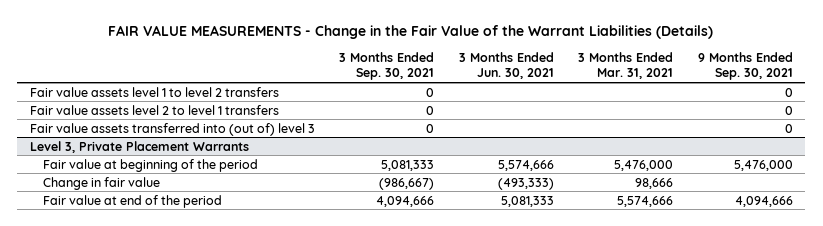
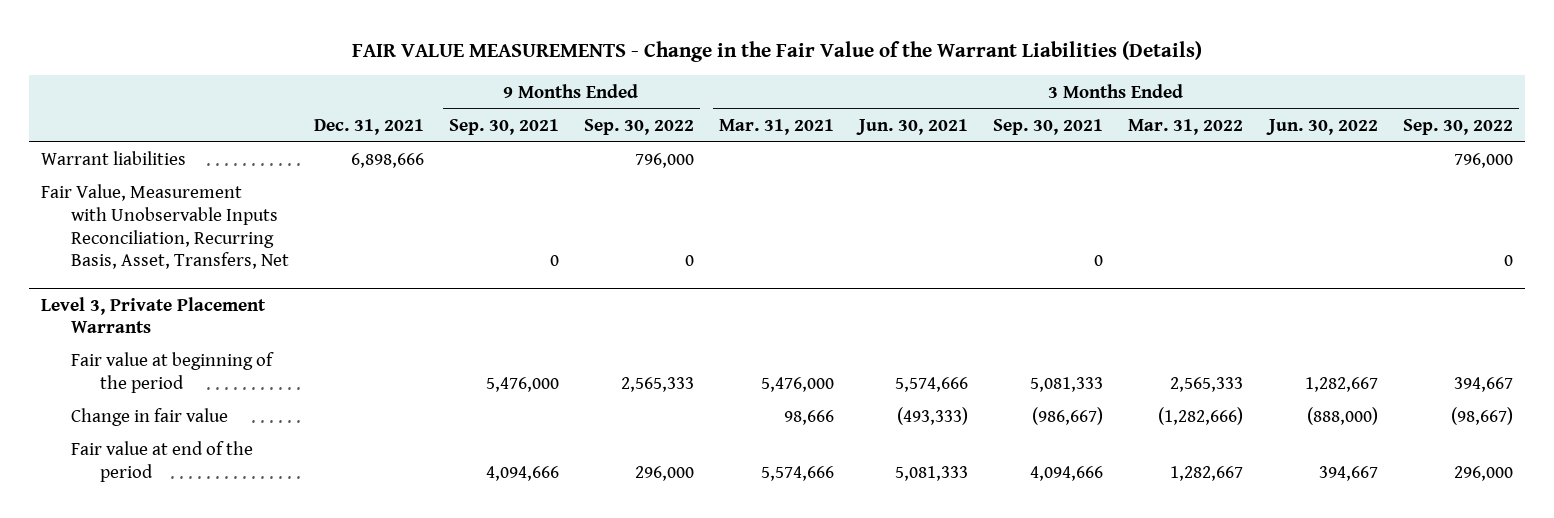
- | 3 Months Ended Sep. 30, 2021 | 3 Months Ended Jun. 30, 2021 | 3 Months Ended Mar. 31, 2021 | 9 Months Ended Sep. 30, 2021
+ | Dec. 31, 2021 | 9 Months Ended Sep. 30, 2021 | 9 Months Ended Sep. 30, 2022 | 3 Months Ended Mar. 31, 2021 | 3 Months Ended Jun. 30, 2021 | 3 Months Ended Sep. 30, 2021 | 3 Months Ended Mar. 31, 2022 | 3 Months Ended Jun. 30, 2022 | 3 Months Ended Sep. 30, 2022
- Fair value assets level 1 to level 2 transfers | 0 | | | 0
- Fair value assets level 2 to level 1 transfers | 0 | | | 0
- Fair value assets transferred into (out of) level 3 | 0 | | | 0
+ Warrant liabilities | 6,898,666 | | 796,000 | | | | | | 796,000
+ Fair Value, Measurement with Unobservable Inputs Reconciliation, Recurring Basis, Asset, Transfers, Net | | 0 | 0 | | | 0 | | | 0

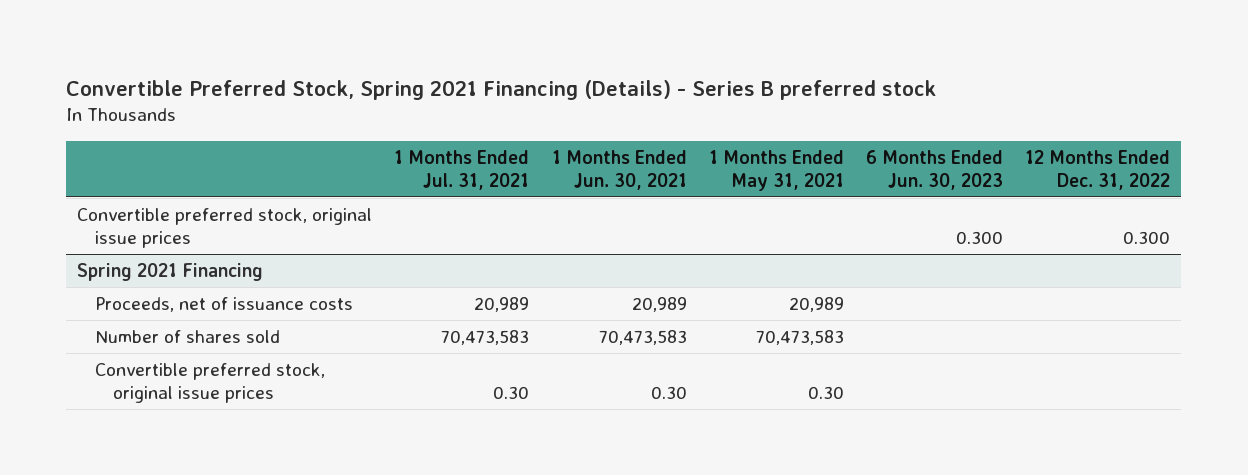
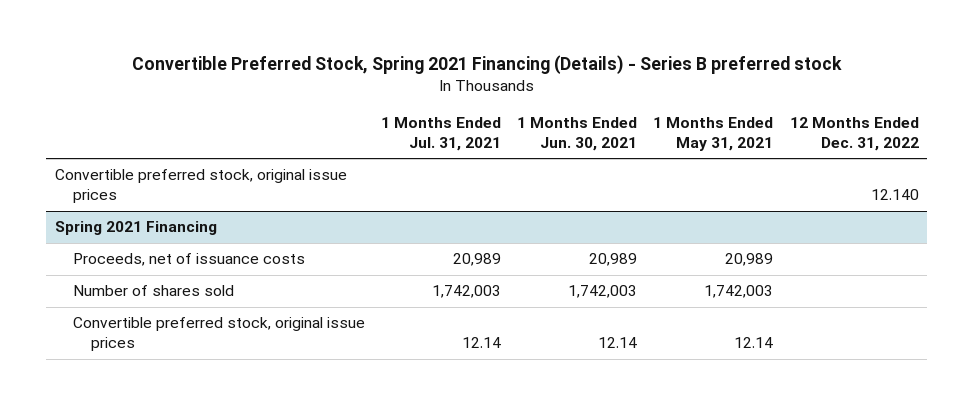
- | 1 Months Ended Jul. 31, 2021 | 1 Months Ended Jun. 30, 2021 | 1 Months Ended May 31, 2021 | 6 Months Ended Jun. 30, 2023 | 12 Months Ended Dec. 31, 2022
+ | 1 Months Ended Jul. 31, 2021 | 1 Months Ended Jun. 30, 2021 | 1 Months Ended May 31, 2021 | 12 Months Ended Dec. 31, 2022
- Convertible preferred stock, original issue prices | | | | 0.300 | 0.300
+ Convertible preferred stock, original issue prices | | | | 12.140
@ Spring 2021 Financing
- Number of shares sold | 70,473,583 | 70,473,583 | 70,473,583 | |
- Convertible preferred stock, original issue prices | 0.30 | 0.30 | 0.30 | |
+ Number of shares sold | 1,742,003 | 1,742,003 | 1,742,003 |
+ Convertible preferred stock, original issue prices | 12.14 | 12.14 | 12.14 |

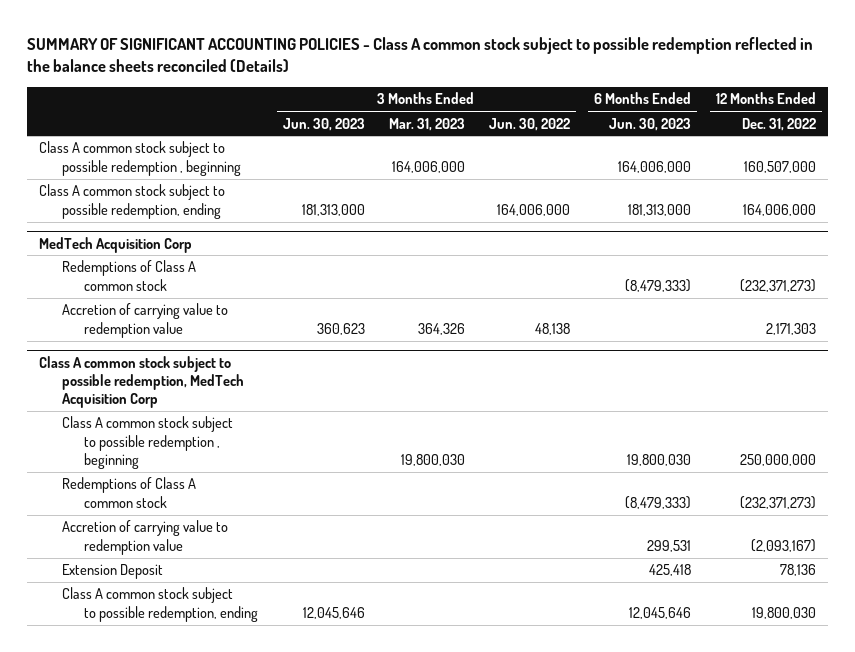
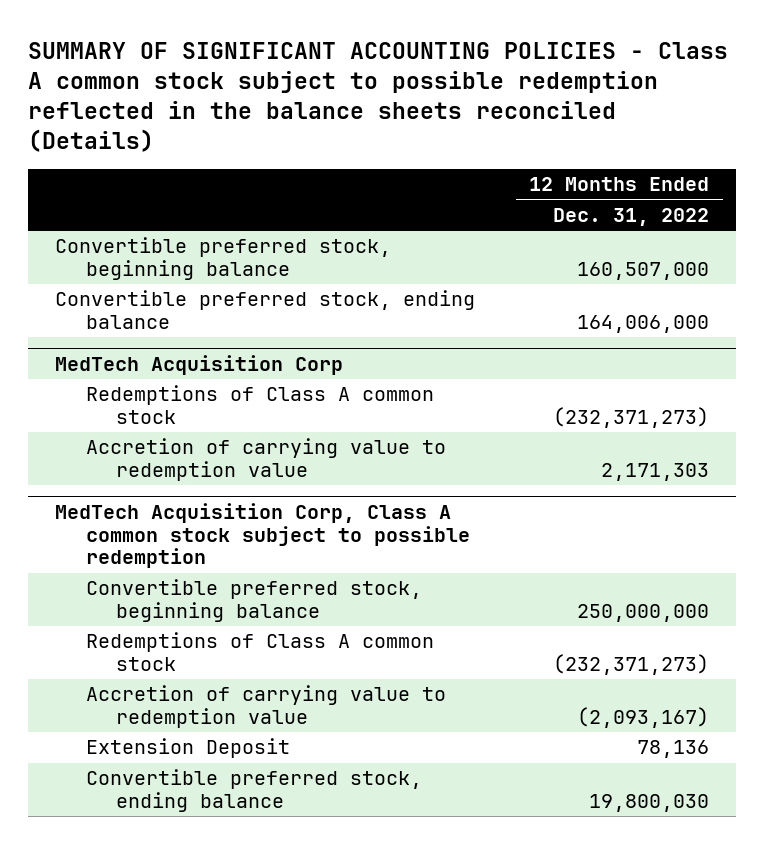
- | 3 Months Ended Jun. 30, 2023 | 3 Months Ended Mar. 31, 2023 | 3 Months Ended Jun. 30, 2022 | 6 Months Ended Jun. 30, 2023 | 12 Months Ended Dec. 31, 2022
+ | 12 Months Ended Dec. 31, 2022
- Class A common stock subject to possible redemption , beginning | | 164,006,000 | | 164,006,000 | 160,507,000
- Class A common stock subject to possible redemption, ending | 181,313,000 | | 164,006,000 | 181,313,000 | 164,006,000
+ Convertible preferred stock, beginning balance | 160,507,000
+ Convertible preferred stock, ending balance | 164,006,000
- Class A common stock subject to possible redemption, MedTech Acquisition Corp
- Class A common stock subject to possible redemption , beginning | | 19,800,030 | | 19,800,030 | 250,000,000
+ MedTech Acquisition Corp, Class A common stock subject to possible redemption
+ Convertible preferred stock, beginning balance | 250,000,000
- Class A common stock subject to possible redemption, ending | 12,045,646 | | | 12,045,646 | 19,800,030
+ Convertible preferred stock, ending balance | 19,800,030

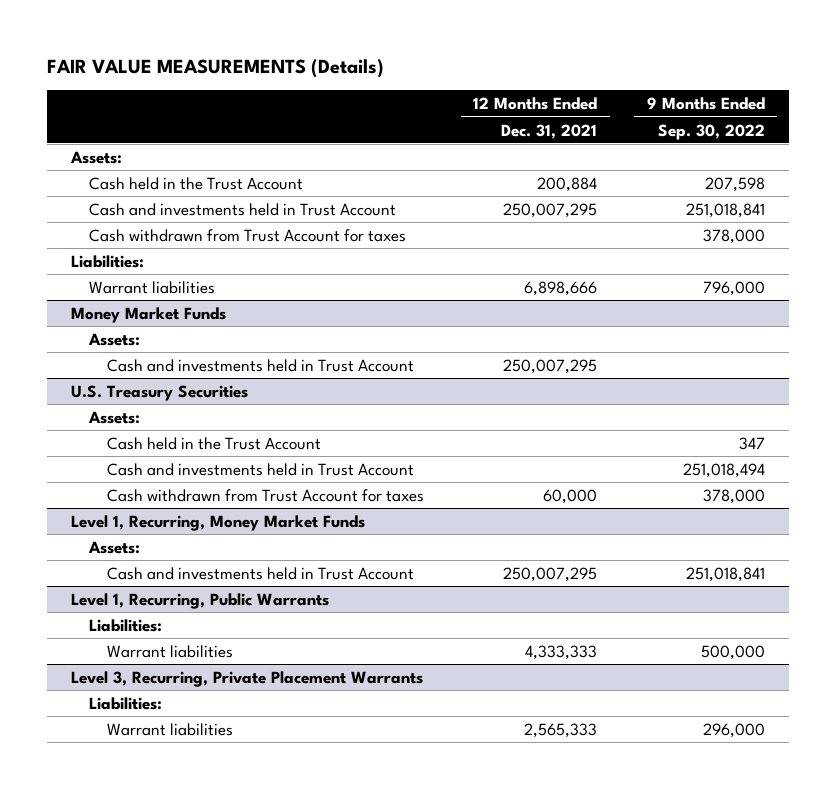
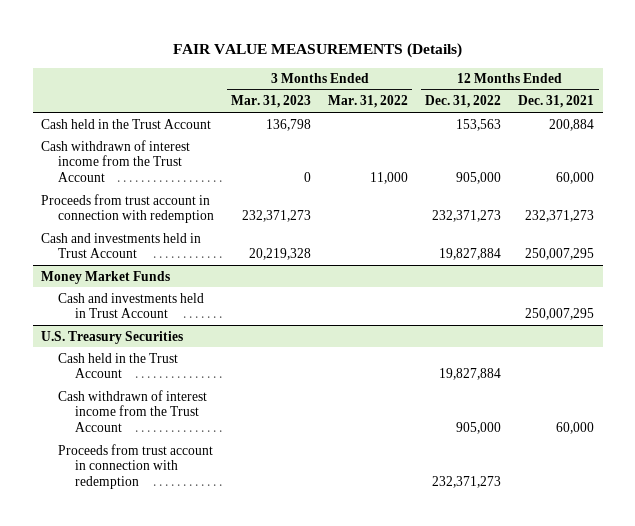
- | 12 Months Ended Dec. 31, 2021 | 9 Months Ended Sep. 30, 2022
+ | 3 Months Ended Mar. 31, 2023 | 3 Months Ended Mar. 31, 2022 | 12 Months Ended Dec. 31, 2022 | 12 Months Ended Dec. 31, 2021
- Assets:
+ Cash withdrawn of interest income from the Trust Account | 0 | 11,000 | 905,000 | 60,000
+ Proceeds from trust account in connection with redemption | 232,371,273 | | 232,371,273 | 232,371,273
- Cash withdrawn from Trust Account for taxes | | 378,000
- Liabilities:
- Warrant liabilities | 6,898,666 | 796,000
@ Money Market Funds
- Assets:
@ U.S. Treasury Securities
- Assets:
- Cash and investments held in Trust Account | | 251,018,494
- Cash withdrawn from Trust Account for taxes | 60,000 | 378,000
- Level 1, Recurring, Money Market Funds
- Assets:
- Cash and investments held in Trust Account | 250,007,295 | 251,018,841
- Level 1, Recurring, Public Warrants
- Liabilities:
- Warrant liabilities | 4,333,333 | 500,000
- Level 3, Recurring, Private Placement Warrants
- Liabilities:
- Warrant liabilities | 2,565,333 | 296,000
@ U.S. Treasury Securities
+ Cash withdrawn of interest income from the Trust Account | | | 905,000 | 60,000
+ Proceeds from trust account in connection with redemption | | | 232,371,273 |

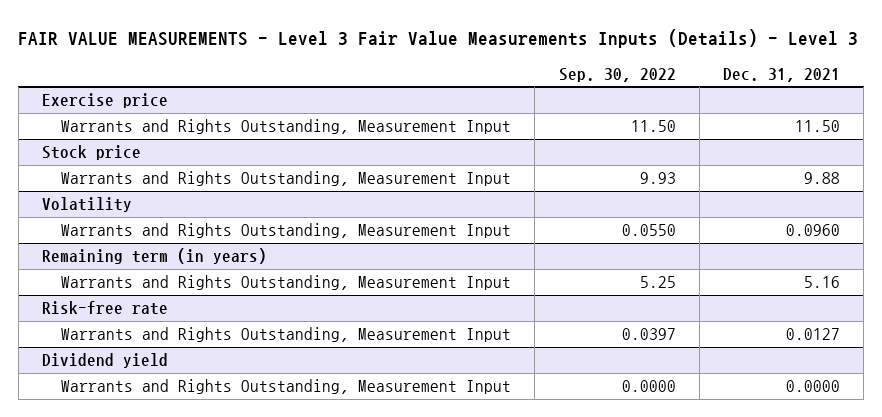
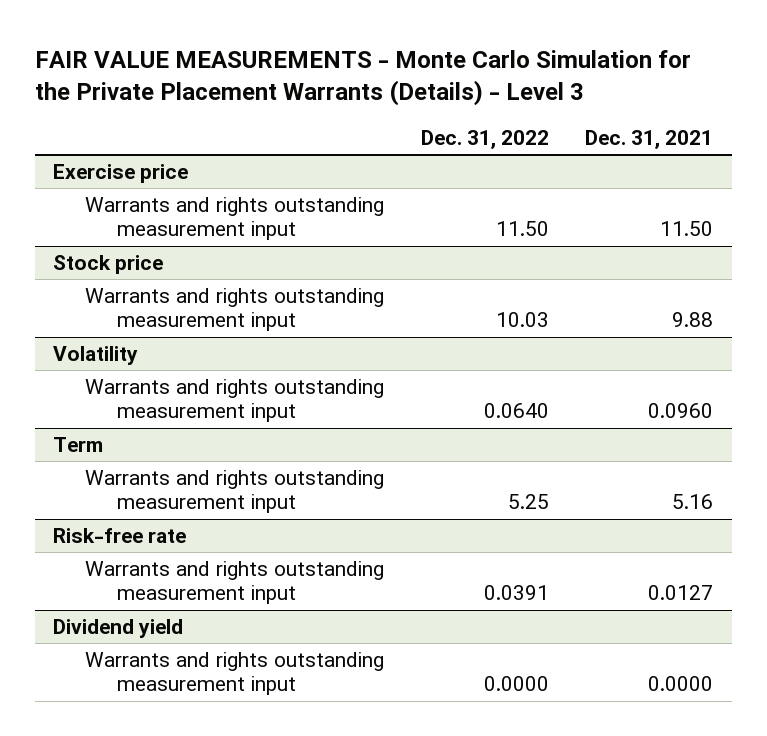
- FAIR VALUE MEASUREMENTS - Level 3 Fair Value Measurements Inputs (Details) - Level 3
+ FAIR VALUE MEASUREMENTS - Monte Carlo Simulation for the Private Placement Warrants (Details) - Level 3
- | Sep. 30, 2022 | Dec. 31, 2021
+ | Dec. 31, 2022 | Dec. 31, 2021
@ Exercise price
- Warrants and Rights Outstanding, Measurement Input | 11.50 | 11.50
+ Warrants and rights outstanding measurement input | 11.50 | 11.50
@ Stock price
- Warrants and Rights Outstanding, Measurement Input | 9.93 | 9.88
+ Warrants and rights outstanding measurement input | 10.03 | 9.88
@ Volatility
- Warrants and Rights Outstanding, Measurement Input | 0.0550 | 0.0960
- Remaining term (in years)
- Warrants and Rights Outstanding, Measurement Input | 5.25 | 5.16
@ Volatility
+ Warrants and rights outstanding measurement input | 0.0640 | 0.0960
+ Term
+ Warrants and rights outstanding measurement input | 5.25 | 5.16
@ Risk-free rate
- Warrants and Rights Outstanding, Measurement Input | 0.0397 | 0.0127
+ Warrants and rights outstanding measurement input | 0.0391 | 0.0127
@ Dividend yield
- Warrants and Rights Outstanding, Measurement Input | 0.0000 | 0.0000
+ Warrants and rights outstanding measurement input | 0.0000 | 0.0000

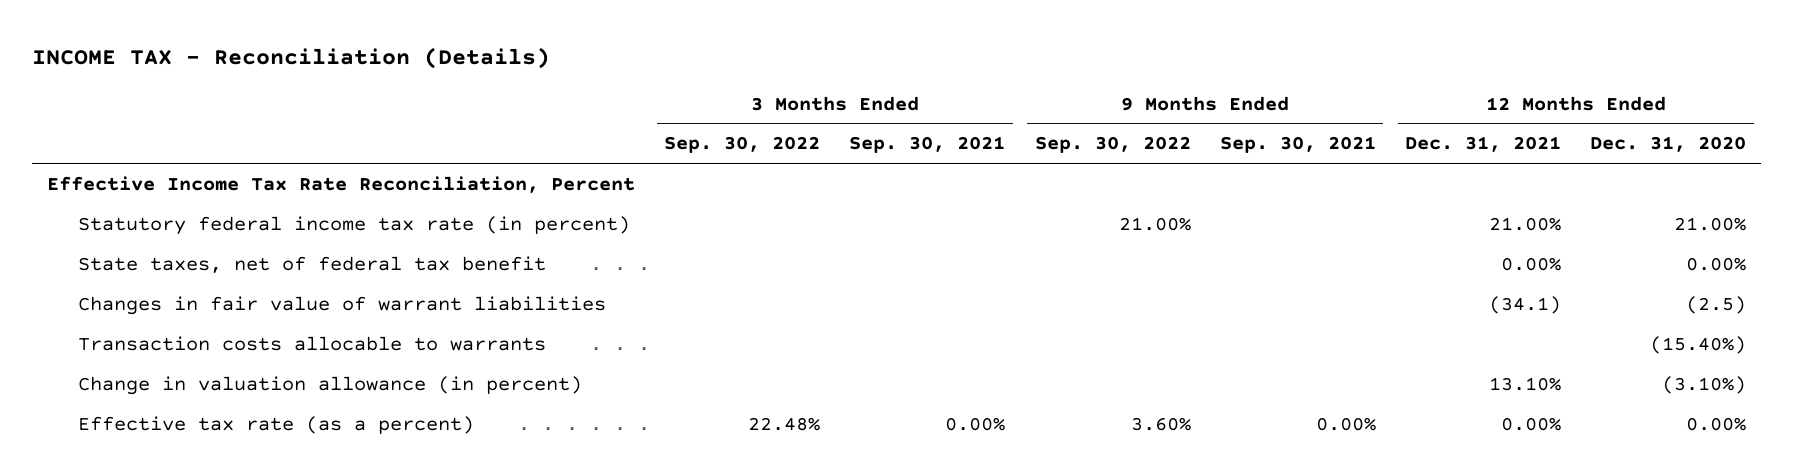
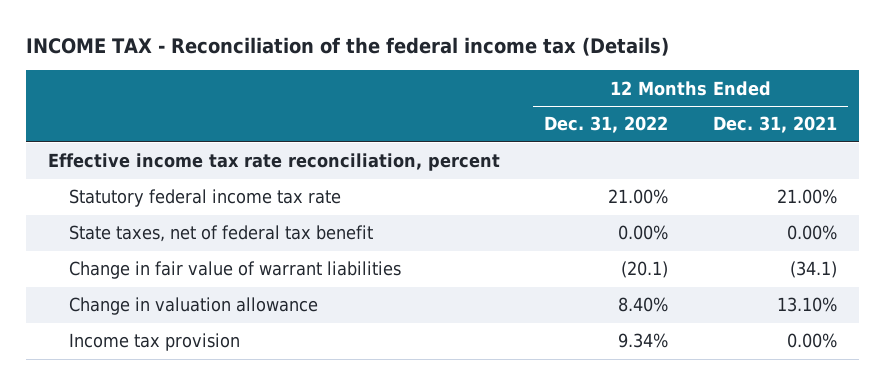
- INCOME TAX - Reconciliation (Details)
+ INCOME TAX - Reconciliation of the federal income tax (Details)
- | 3 Months Ended Sep. 30, 2022 | 3 Months Ended Sep. 30, 2021 | 9 Months Ended Sep. 30, 2022 | 9 Months Ended Sep. 30, 2021 | 12 Months Ended Dec. 31, 2021 | 12 Months Ended Dec. 31, 2020
+ | 12 Months Ended Dec. 31, 2022 | 12 Months Ended Dec. 31, 2021
- Effective Income Tax Rate Reconciliation, Percent
- Statutory federal income tax rate (in percent) | | | 21.00% | | 21.00% | 21.00%
+ Effective income tax rate reconciliation, percent
+ Statutory federal income tax rate | 21.00% | 21.00%
- Changes in fair value of warrant liabilities | | | | | (34.1) | (2.5)
- Transaction costs allocable to warrants | | | | | | (15.40%)
- Change in valuation allowance (in percent) | | | | | 13.10% | (3.10%)
- Effective tax rate (as a percent) | 22.48% | 0.00% | 3.60% | 0.00% | 0.00% | 0.00%
+ Change in fair value of warrant liabilities | (20.1) | (34.1)
+ Change in valuation allowance | 8.40% | 13.10%
+ Income tax provision | 9.34% | 0.00%

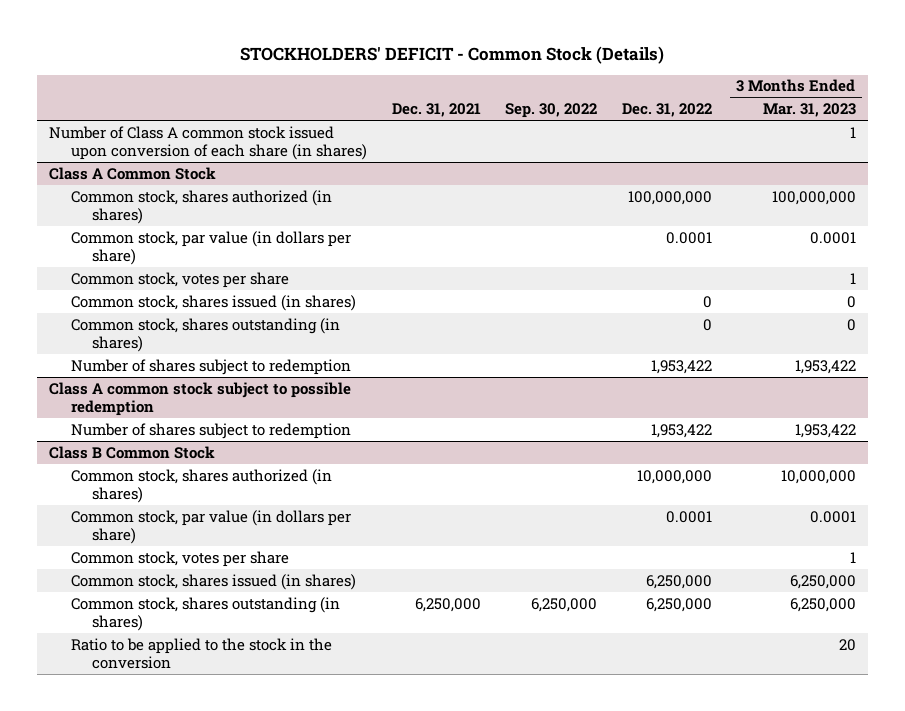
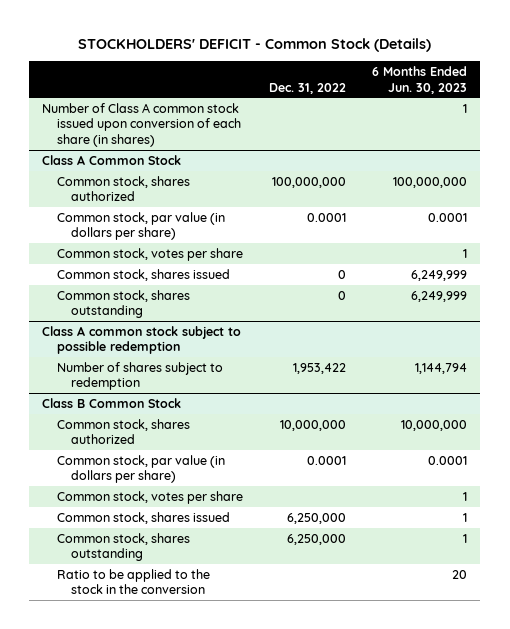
- | Dec. 31, 2021 | Sep. 30, 2022 | Dec. 31, 2022 | 3 Months Ended Mar. 31, 2023
+ | Dec. 31, 2022 | 6 Months Ended Jun. 30, 2023
@ Class A Common Stock
- Common stock, shares authorized (in shares) | | | 100,000,000 | 100,000,000
+ Common stock, shares authorized | 100,000,000 | 100,000,000
- Common stock, shares issued (in shares) | | | 0 | 0
- Common stock, shares outstanding (in shares) | | | 0 | 0
- Number of shares subject to redemption | | | 1,953,422 | 1,953,422
+ Common stock, shares issued | 0 | 6,249,999
+ Common stock, shares outstanding | 0 | 6,249,999
@ Class B Common Stock
- Common stock, shares authorized (in shares) | | | 10,000,000 | 10,000,000
+ Common stock, shares authorized | 10,000,000 | 10,000,000
- Common stock, shares issued (in shares) | | | 6,250,000 | 6,250,000
- Common stock, shares outstanding (in shares) | 6,250,000 | 6,250,000 | 6,250,000 | 6,250,000
+ Common stock, shares issued | 6,250,000 | 1
+ Common stock, shares outstanding | 6,250,000 | 1

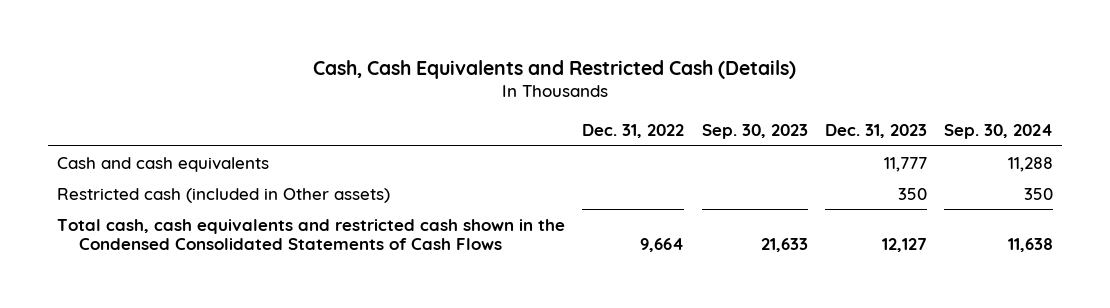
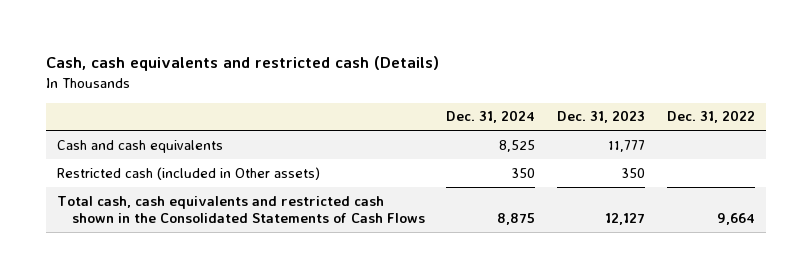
- Cash, Cash Equivalents and Restricted Cash (Details)
+ Cash, cash equivalents and restricted cash (Details)
- | Dec. 31, 2022 | Sep. 30, 2023 | Dec. 31, 2023 | Sep. 30, 2024
+ | Dec. 31, 2024 | Dec. 31, 2023 | Dec. 31, 2022
- Total cash, cash equivalents and restricted cash shown in the Condensed Consolidated Statements of Cash Flows | 9,664 | 21,633 | 12,127 | 11,638
+ Total cash, cash equivalents and restricted cash shown in the Consolidated Statements of Cash Flows | 8,875 | 12,127 | 9,664

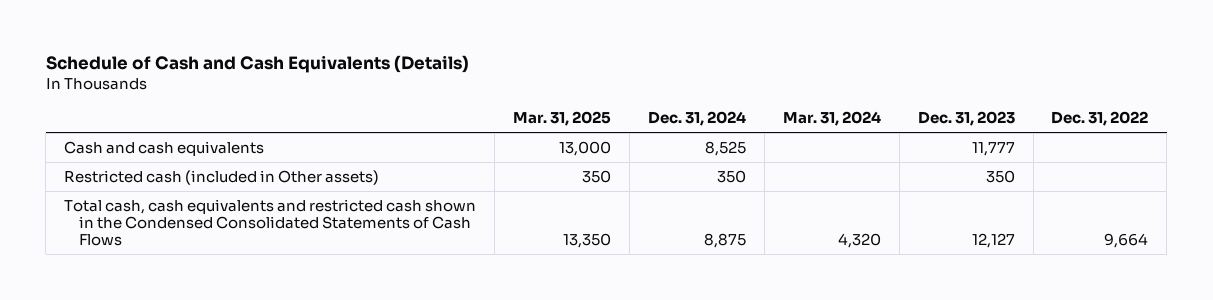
- Cash, cash equivalents and restricted cash (Details)
+ Schedule of Cash and Cash Equivalents (Details)
- | Dec. 31, 2024 | Dec. 31, 2023 | Dec. 31, 2022
+ | Mar. 31, 2025 | Dec. 31, 2024 | Mar. 31, 2024 | Dec. 31, 2023 | Dec. 31, 2022
- Total cash, cash equivalents and restricted cash shown in the Consolidated Statements of Cash Flows | 8,875 | 12,127 | 9,664
+ Total cash, cash equivalents and restricted cash shown in the Condensed Consolidated Statements of Cash Flows | 13,350 | 8,875 | 4,320 | 12,127 | 9,664

